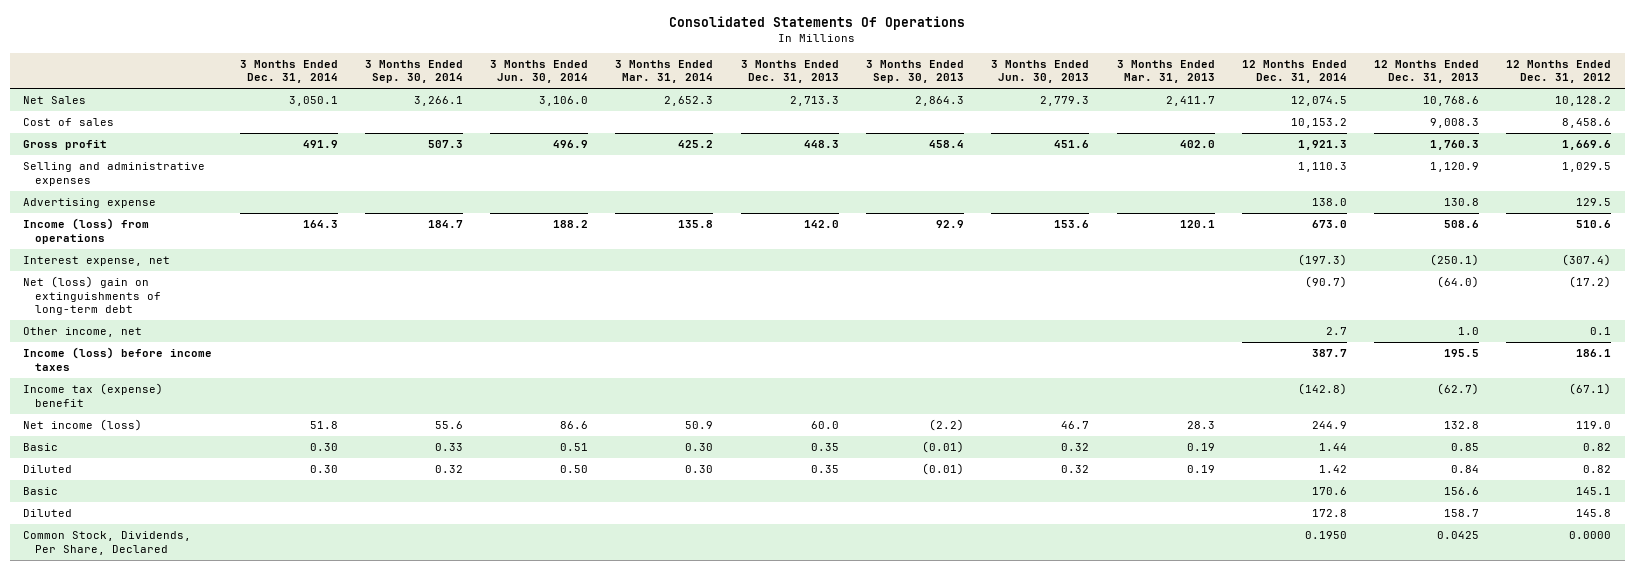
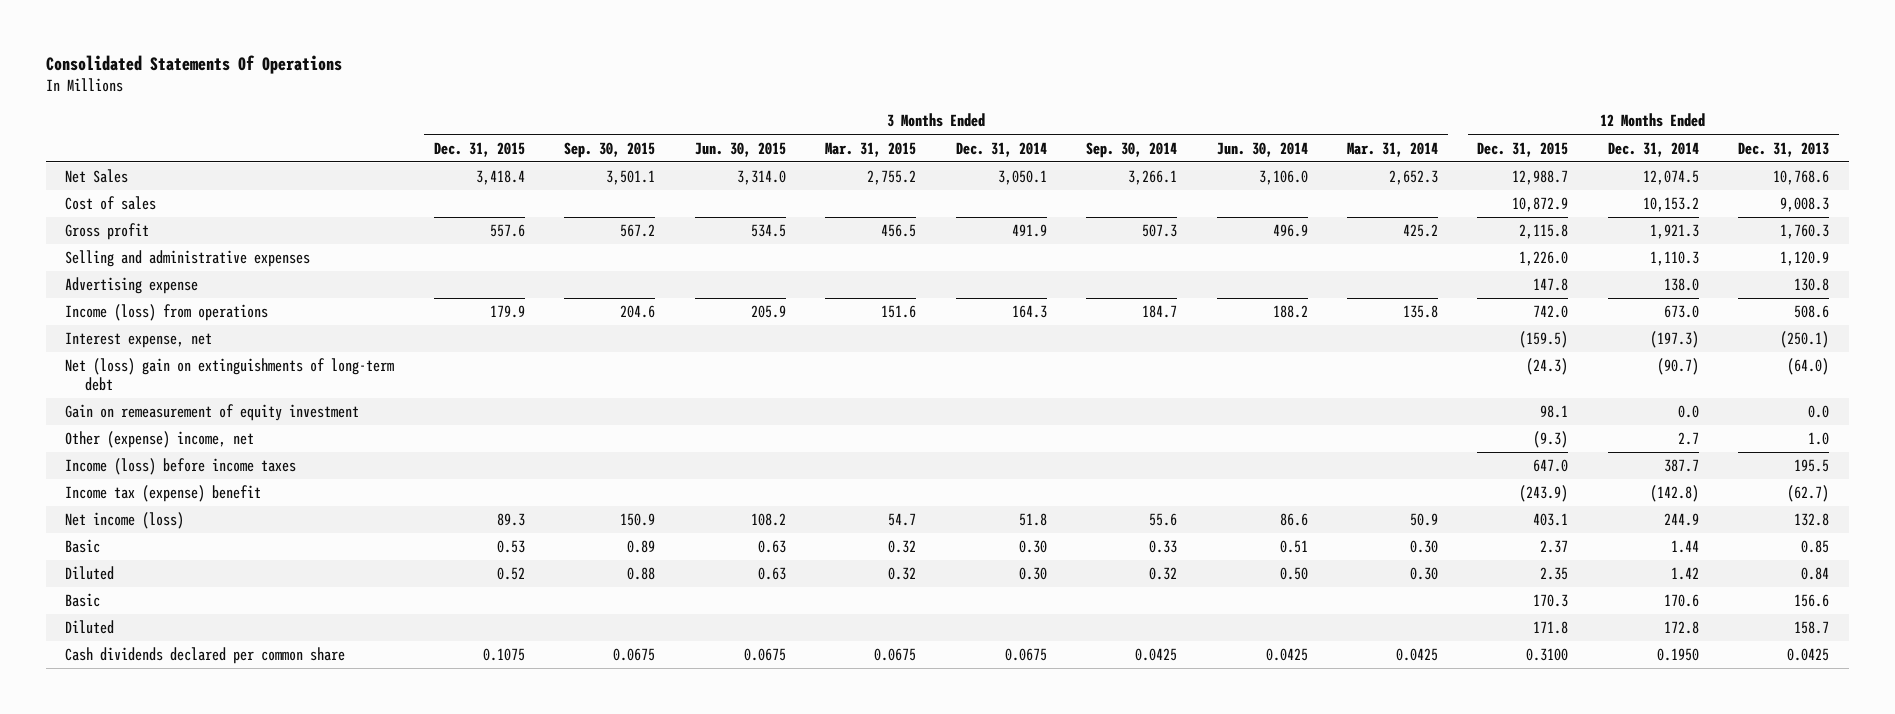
- | 3 Months Ended Dec. 31, 2014 | 3 Months Ended Sep. 30, 2014 | 3 Months Ended Jun. 30, 2014 | 3 Months Ended Mar. 31, 2014 | 3 Months Ended Dec. 31, 2013 | 3 Months Ended Sep. 30, 2013 | 3 Months Ended Jun. 30, 2013 | 3 Months Ended Mar. 31, 2013 | 12 Months Ended Dec. 31, 2014 | 12 Months Ended Dec. 31, 2013 | 12 Months Ended Dec. 31, 2012
+ | 3 Months Ended Dec. 31, 2015 | 3 Months Ended Sep. 30, 2015 | 3 Months Ended Jun. 30, 2015 | 3 Months Ended Mar. 31, 2015 | 3 Months Ended Dec. 31, 2014 | 3 Months Ended Sep. 30, 2014 | 3 Months Ended Jun. 30, 2014 | 3 Months Ended Mar. 31, 2014 | 12 Months Ended Dec. 31, 2015 | 12 Months Ended Dec. 31, 2014 | 12 Months Ended Dec. 31, 2013
- Other income, net | | | | | | | | | 2.7 | 1.0 | 0.1
+ Gain on remeasurement of equity investment | | | | | | | | | 98.1 | 0.0 | 0.0
+ Other (expense) income, net | | | | | | | | | (9.3) | 2.7 | 1.0
- Common Stock, Dividends, Per Share, Declared | | | | | | | | | 0.1950 | 0.0425 | 0.0000
+ Cash dividends declared per common share | 0.1075 | 0.0675 | 0.0675 | 0.0675 | 0.0675 | 0.0425 | 0.0425 | 0.0425 | 0.3100 | 0.1950 | 0.0425

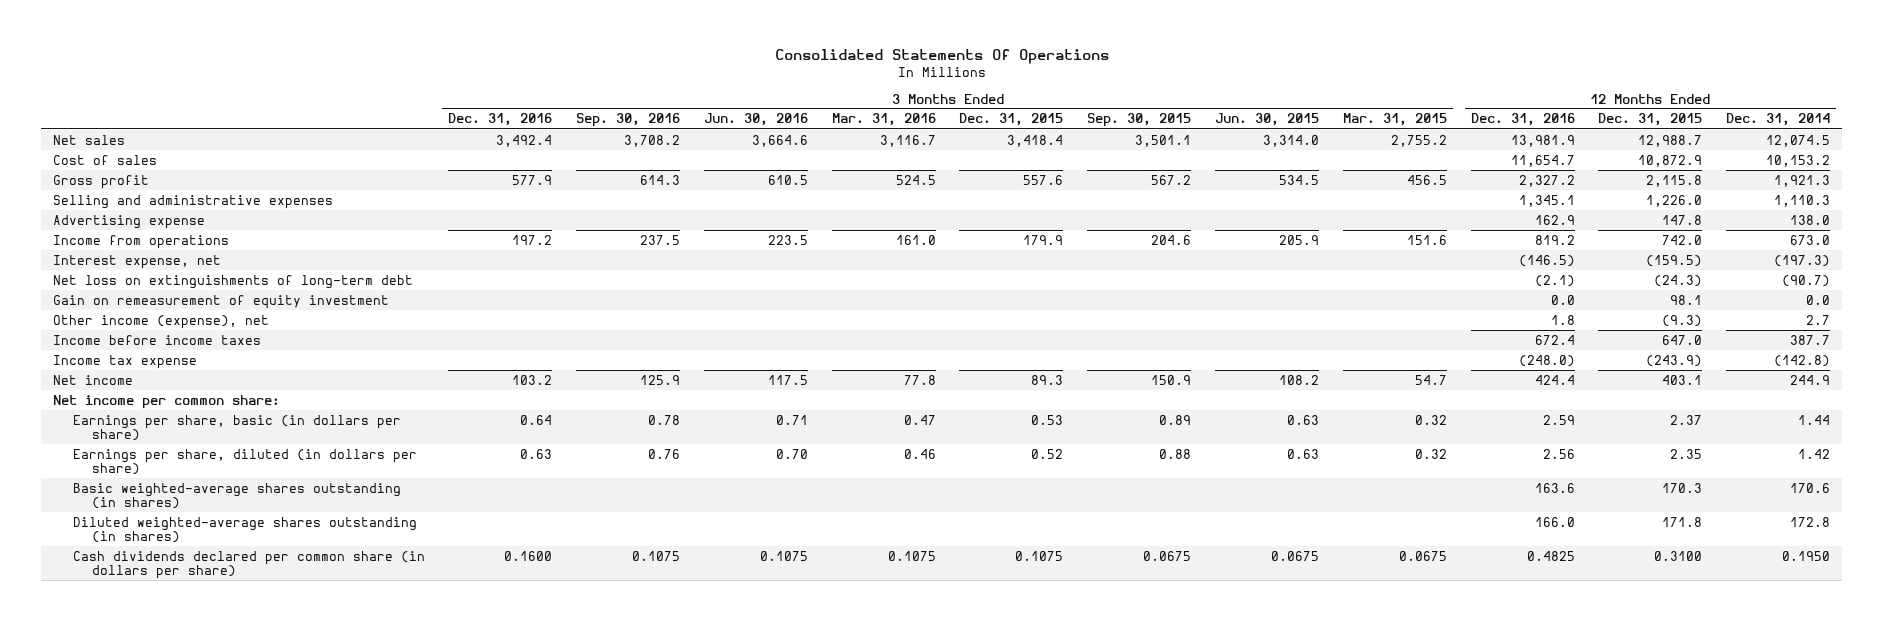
- | 3 Months Ended Dec. 31, 2015 | 3 Months Ended Sep. 30, 2015 | 3 Months Ended Jun. 30, 2015 | 3 Months Ended Mar. 31, 2015 | 3 Months Ended Dec. 31, 2014 | 3 Months Ended Sep. 30, 2014 | 3 Months Ended Jun. 30, 2014 | 3 Months Ended Mar. 31, 2014 | 12 Months Ended Dec. 31, 2015 | 12 Months Ended Dec. 31, 2014 | 12 Months Ended Dec. 31, 2013
+ | 3 Months Ended Dec. 31, 2016 | 3 Months Ended Sep. 30, 2016 | 3 Months Ended Jun. 30, 2016 | 3 Months Ended Mar. 31, 2016 | 3 Months Ended Dec. 31, 2015 | 3 Months Ended Sep. 30, 2015 | 3 Months Ended Jun. 30, 2015 | 3 Months Ended Mar. 31, 2015 | 12 Months Ended Dec. 31, 2016 | 12 Months Ended Dec. 31, 2015 | 12 Months Ended Dec. 31, 2014
- Net Sales | 3,418.4 | 3,501.1 | 3,314.0 | 2,755.2 | 3,050.1 | 3,266.1 | 3,106.0 | 2,652.3 | 12,988.7 | 12,074.5 | 10,768.6
+ Net sales | 3,492.4 | 3,708.2 | 3,664.6 | 3,116.7 | 3,418.4 | 3,501.1 | 3,314.0 | 2,755.2 | 13,981.9 | 12,988.7 | 12,074.5
- Income (loss) from operations | 179.9 | 204.6 | 205.9 | 151.6 | 164.3 | 184.7 | 188.2 | 135.8 | 742.0 | 673.0 | 508.6
+ Income from operations | 197.2 | 237.5 | 223.5 | 161.0 | 179.9 | 204.6 | 205.9 | 151.6 | 819.2 | 742.0 | 673.0
- Net (loss) gain on extinguishments of long-term debt | | | | | | | | | (24.3) | (90.7) | (64.0)
+ Net loss on extinguishments of long-term debt | | | | | | | | | (2.1) | (24.3) | (90.7)
- Other (expense) income, net | | | | | | | | | (9.3) | 2.7 | 1.0
- Income (loss) before income taxes | | | | | | | | | 647.0 | 387.7 | 195.5
- Income tax (expense) benefit | | | | | | | | | (243.9) | (142.8) | (62.7)
- Net income (loss) | 89.3 | 150.9 | 108.2 | 54.7 | 51.8 | 55.6 | 86.6 | 50.9 | 403.1 | 244.9 | 132.8
- Basic | 0.53 | 0.89 | 0.63 | 0.32 | 0.30 | 0.33 | 0.51 | 0.30 | 2.37 | 1.44 | 0.85
- Diluted | 0.52 | 0.88 | 0.63 | 0.32 | 0.30 | 0.32 | 0.50 | 0.30 | 2.35 | 1.42 | 0.84
- Basic | | | | | | | | | 170.3 | 170.6 | 156.6
- Diluted | | | | | | | | | 171.8 | 172.8 | 158.7
- Cash dividends declared per common share | 0.1075 | 0.0675 | 0.0675 | 0.0675 | 0.0675 | 0.0425 | 0.0425 | 0.0425 | 0.3100 | 0.1950 | 0.0425
+ Other income (expense), net | | | | | | | | | 1.8 | (9.3) | 2.7
+ Income before income taxes | | | | | | | | | 672.4 | 647.0 | 387.7
+ Income tax expense | | | | | | | | | (248.0) | (243.9) | (142.8)
+ Net income | 103.2 | 125.9 | 117.5 | 77.8 | 89.3 | 150.9 | 108.2 | 54.7 | 424.4 | 403.1 | 244.9
+ Net income per common share:
+ Earnings per share, basic (in dollars per share) | 0.64 | 0.78 | 0.71 | 0.47 | 0.53 | 0.89 | 0.63 | 0.32 | 2.59 | 2.37 | 1.44
+ Earnings per share, diluted (in dollars per share) | 0.63 | 0.76 | 0.70 | 0.46 | 0.52 | 0.88 | 0.63 | 0.32 | 2.56 | 2.35 | 1.42
+ Basic weighted-average shares outstanding (in shares) | | | | | | | | | 163.6 | 170.3 | 170.6
+ Diluted weighted-average shares outstanding (in shares) | | | | | | | | | 166.0 | 171.8 | 172.8
+ Cash dividends declared per common share (in dollars per share) | 0.1600 | 0.1075 | 0.1075 | 0.1075 | 0.1075 | 0.0675 | 0.0675 | 0.0675 | 0.4825 | 0.3100 | 0.1950

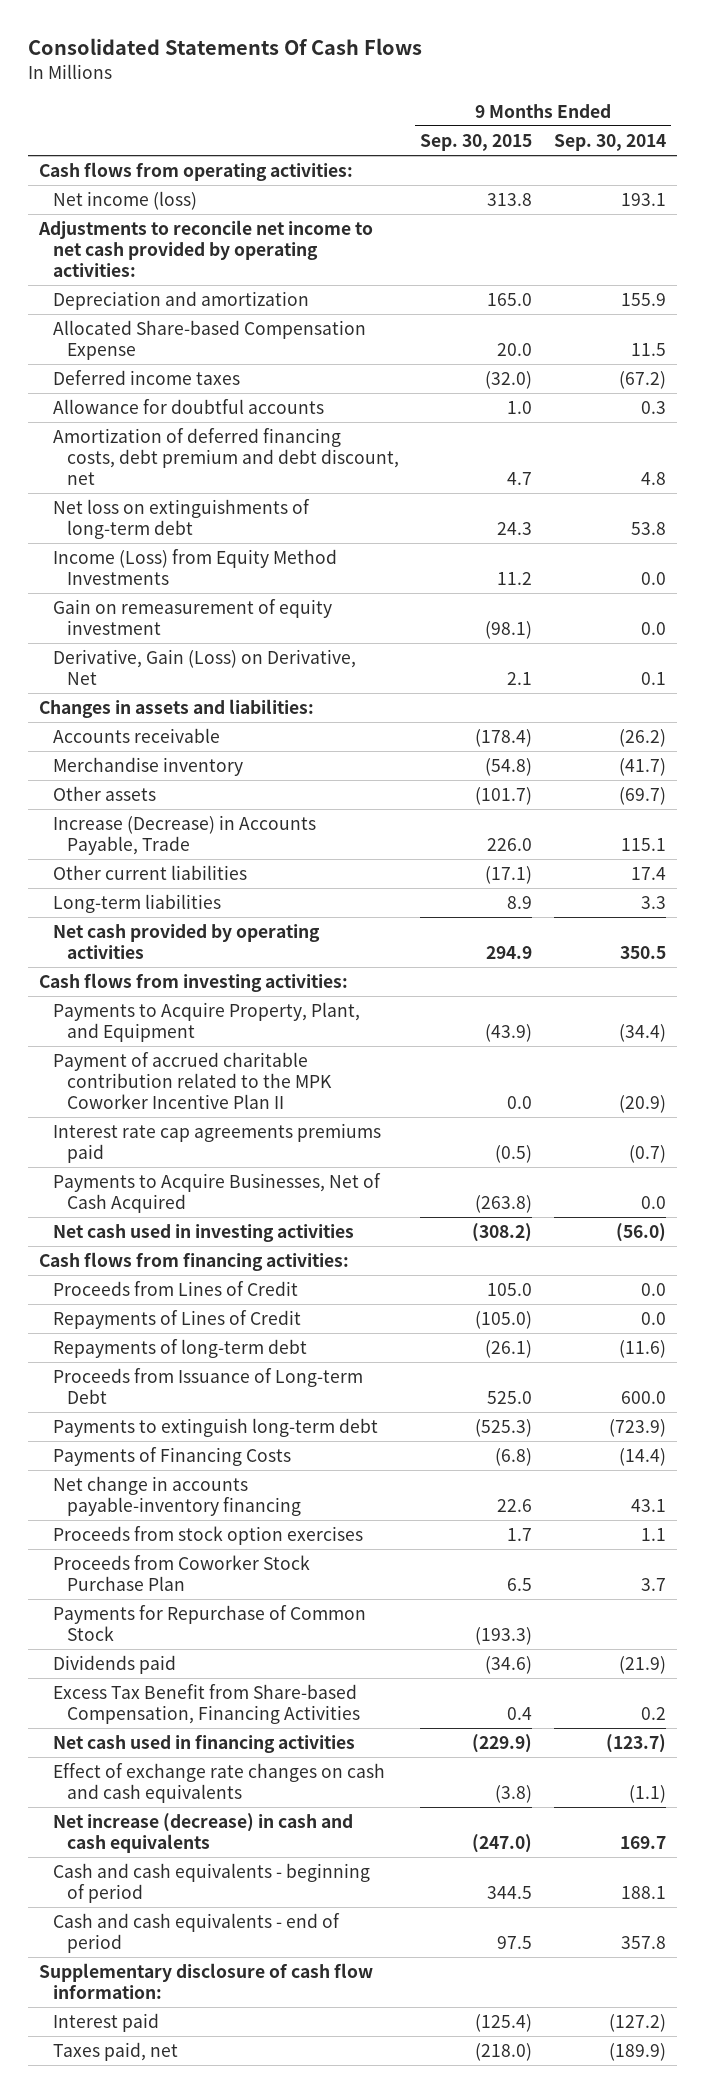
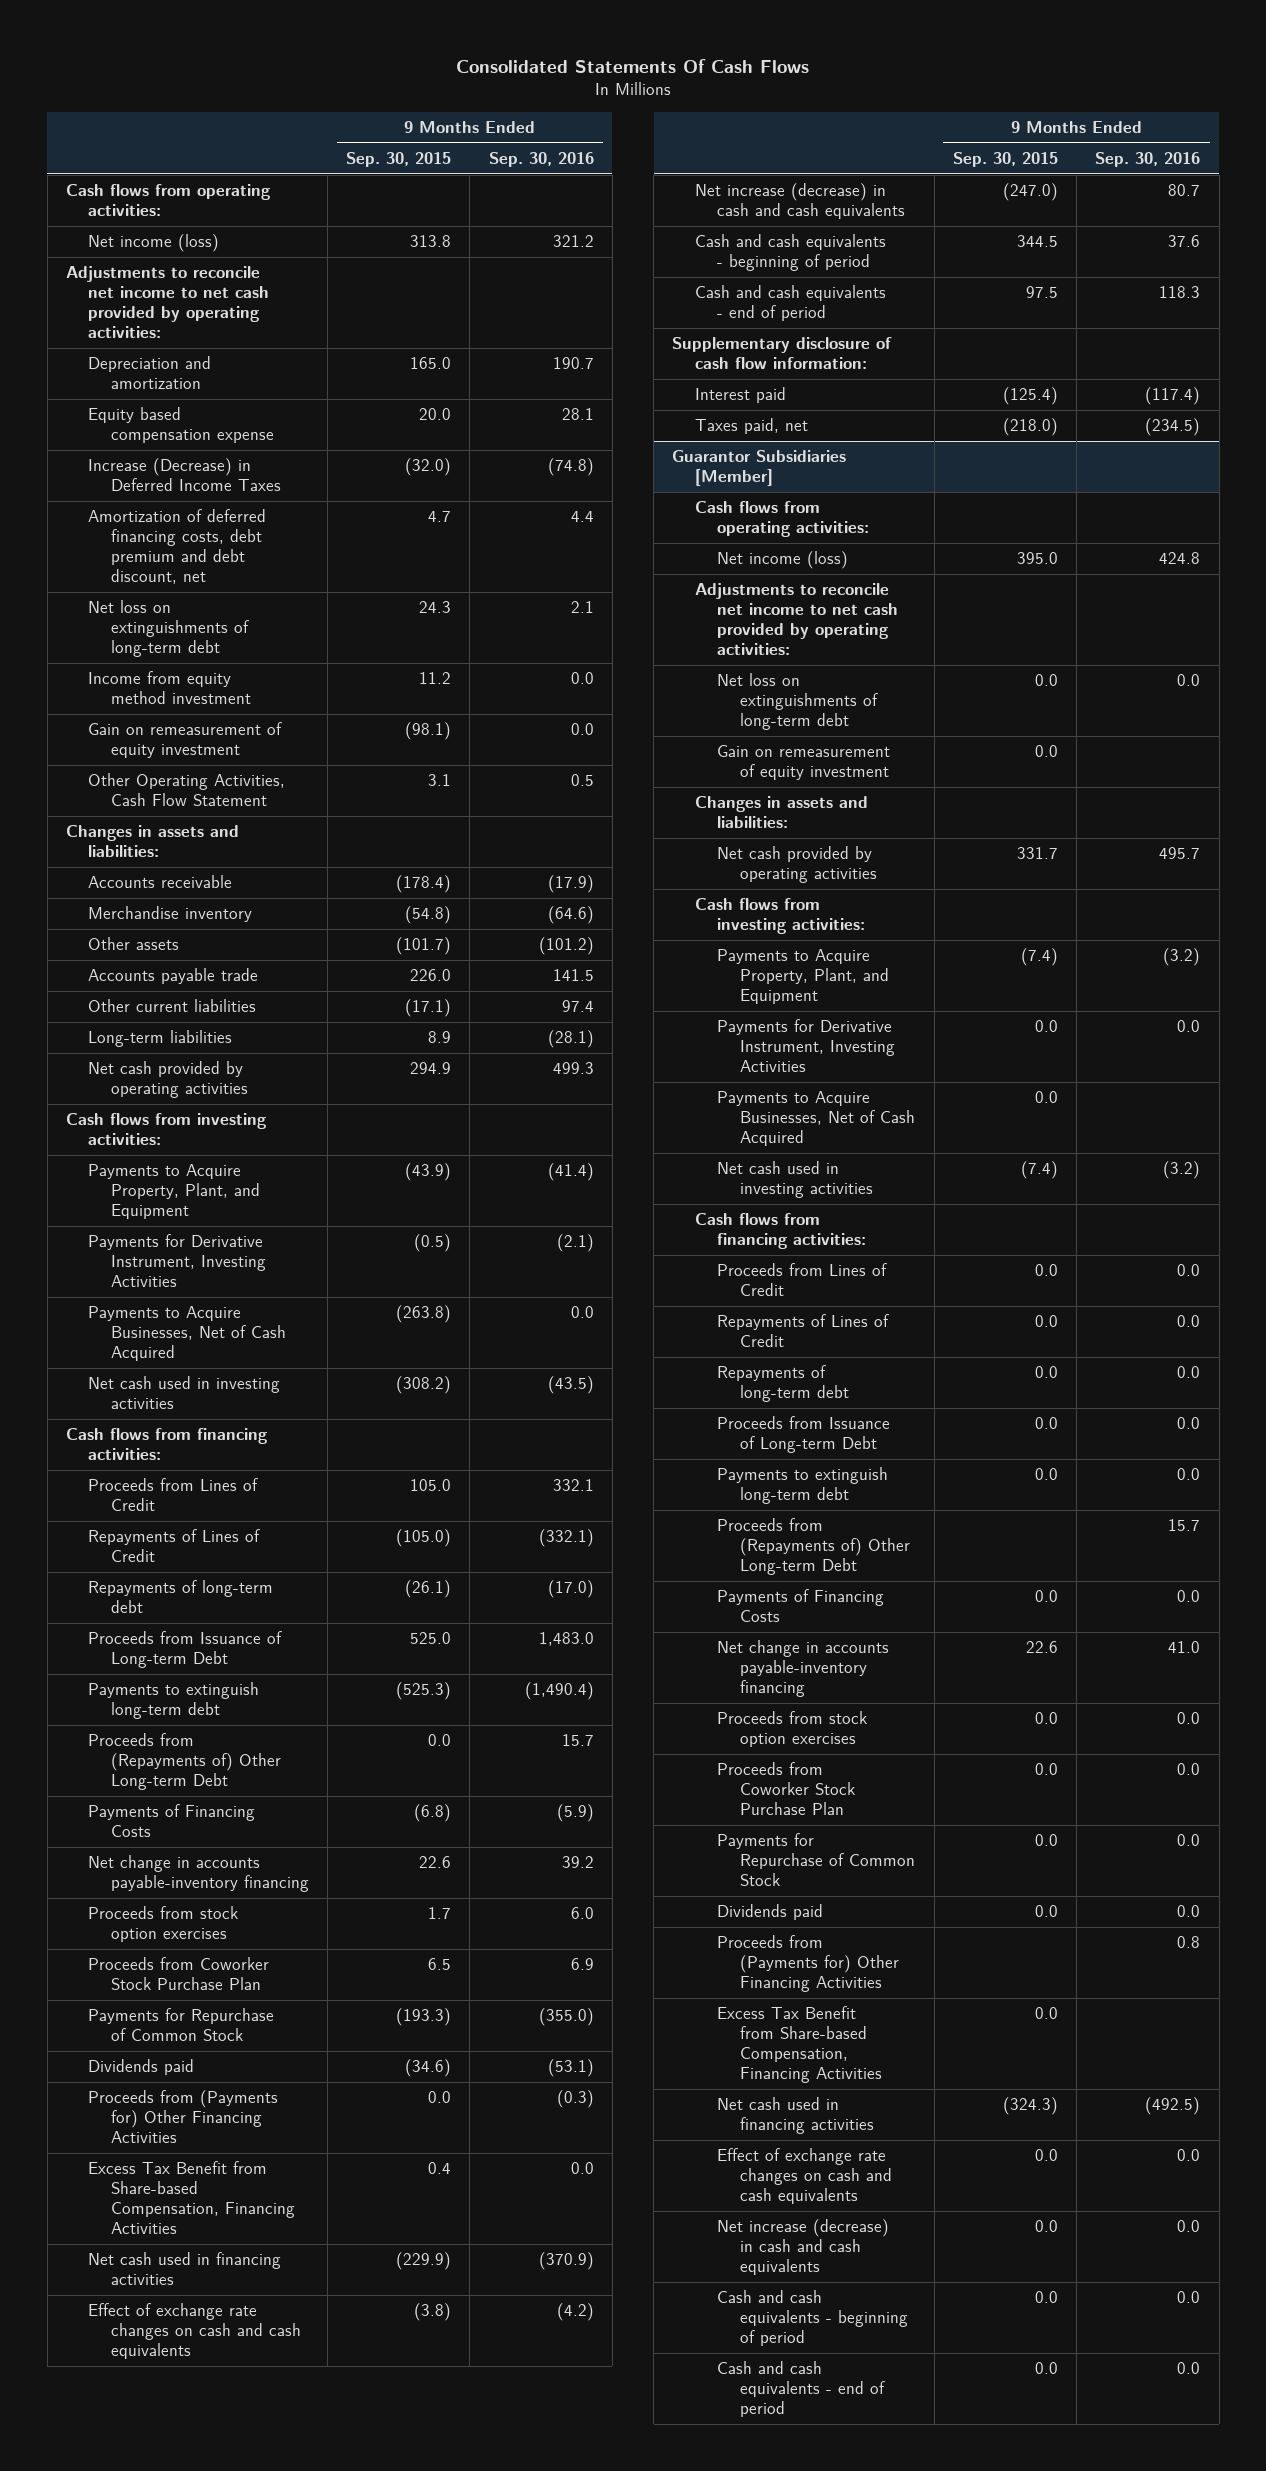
- | 9 Months Ended Sep. 30, 2015 | 9 Months Ended Sep. 30, 2014
+ | 9 Months Ended Sep. 30, 2015 | 9 Months Ended Sep. 30, 2016
- Allocated Share-based Compensation Expense | 20.0 | 11.5
- Deferred income taxes | (32.0) | (67.2)
- Allowance for doubtful accounts | 1.0 | 0.3
+ Equity based compensation expense | 20.0 | 28.1
+ Increase (Decrease) in Deferred Income Taxes | (32.0) | (74.8)
- Income (Loss) from Equity Method Investments | 11.2 | 0.0
+ Income from equity method investment | 11.2 | 0.0
- Derivative, Gain (Loss) on Derivative, Net | 2.1 | 0.1
+ Other Operating Activities, Cash Flow Statement | 3.1 | 0.5
- Increase (Decrease) in Accounts Payable, Trade | 226.0 | 115.1
+ Accounts payable trade | 226.0 | 141.5
- Payment of accrued charitable contribution related to the MPK Coworker Incentive Plan II | 0.0 | (20.9)
- Interest rate cap agreements premiums paid | (0.5) | (0.7)
+ Payments for Derivative Instrument, Investing Activities | (0.5) | (2.1)
+ Proceeds from (Repayments of) Other Long-term Debt | 0.0 | 15.7
+ Proceeds from (Payments for) Other Financing Activities | 0.0 | (0.3)
+ Guarantor Subsidiaries [Member]
+ Cash flows from operating activities:
+ Net income (loss) | 395.0 | 424.8
+ Adjustments to reconcile net income to net cash provided by operating activities:
+ Net loss on extinguishments of long-term debt | 0.0 | 0.0
+ Gain on remeasurement of equity investment | 0.0 |
+ Changes in assets and liabilities:
+ Net cash provided by operating activities | 331.7 | 495.7
+ Cash flows from investing activities:
+ Payments to Acquire Property, Plant, and Equipment | (7.4) | (3.2)
+ Payments for Derivative Instrument, Investing Activities | 0.0 | 0.0
+ Payments to Acquire Businesses, Net of Cash Acquired | 0.0 |
+ Net cash used in investing activities | (7.4) | (3.2)
+ Cash flows from financing activities:
+ Proceeds from Lines of Credit | 0.0 | 0.0
+ Repayments of Lines of Credit | 0.0 | 0.0
+ Repayments of long-term debt | 0.0 | 0.0
+ Proceeds from Issuance of Long-term Debt | 0.0 | 0.0
+ Payments to extinguish long-term debt | 0.0 | 0.0
+ Proceeds from (Repayments of) Other Long-term Debt | | 15.7
+ Payments of Financing Costs | 0.0 | 0.0
+ Net change in accounts payable-inventory financing | 22.6 | 41.0
+ Proceeds from stock option exercises | 0.0 | 0.0
+ Proceeds from Coworker Stock Purchase Plan | 0.0 | 0.0
+ Payments for Repurchase of Common Stock | 0.0 | 0.0
+ Dividends paid | 0.0 | 0.0
+ Proceeds from (Payments for) Other Financing Activities | | 0.8
+ Excess Tax Benefit from Share-based Compensation, Financing Activities | 0.0 |
+ Net cash used in financing activities | (324.3) | (492.5)
+ Effect of exchange rate changes on cash and cash equivalents | 0.0 | 0.0
+ Net increase (decrease) in cash and cash equivalents | 0.0 | 0.0
+ Cash and cash equivalents - beginning of period | 0.0 | 0.0
+ Cash and cash equivalents - end of period | 0.0 | 0.0

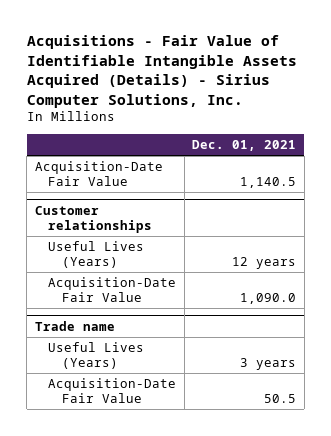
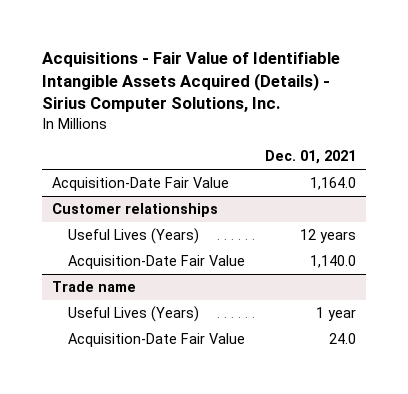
- Acquisition-Date Fair Value | 1,140.5
+ Acquisition-Date Fair Value | 1,164.0
@ Customer relationships
- Acquisition-Date Fair Value | 1,090.0
+ Acquisition-Date Fair Value | 1,140.0
@ Trade name
- Useful Lives (Years) | 3 years
- Acquisition-Date Fair Value | 50.5
+ Useful Lives (Years) | 1 year
+ Acquisition-Date Fair Value | 24.0

